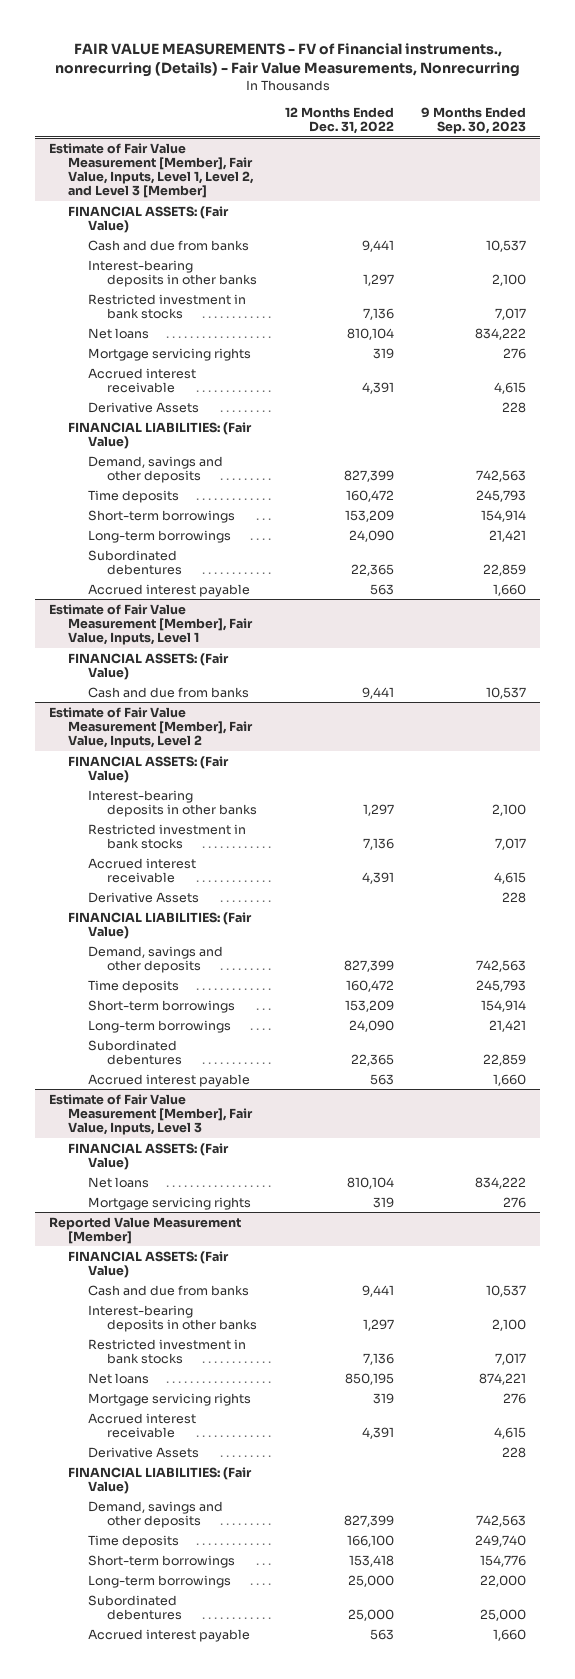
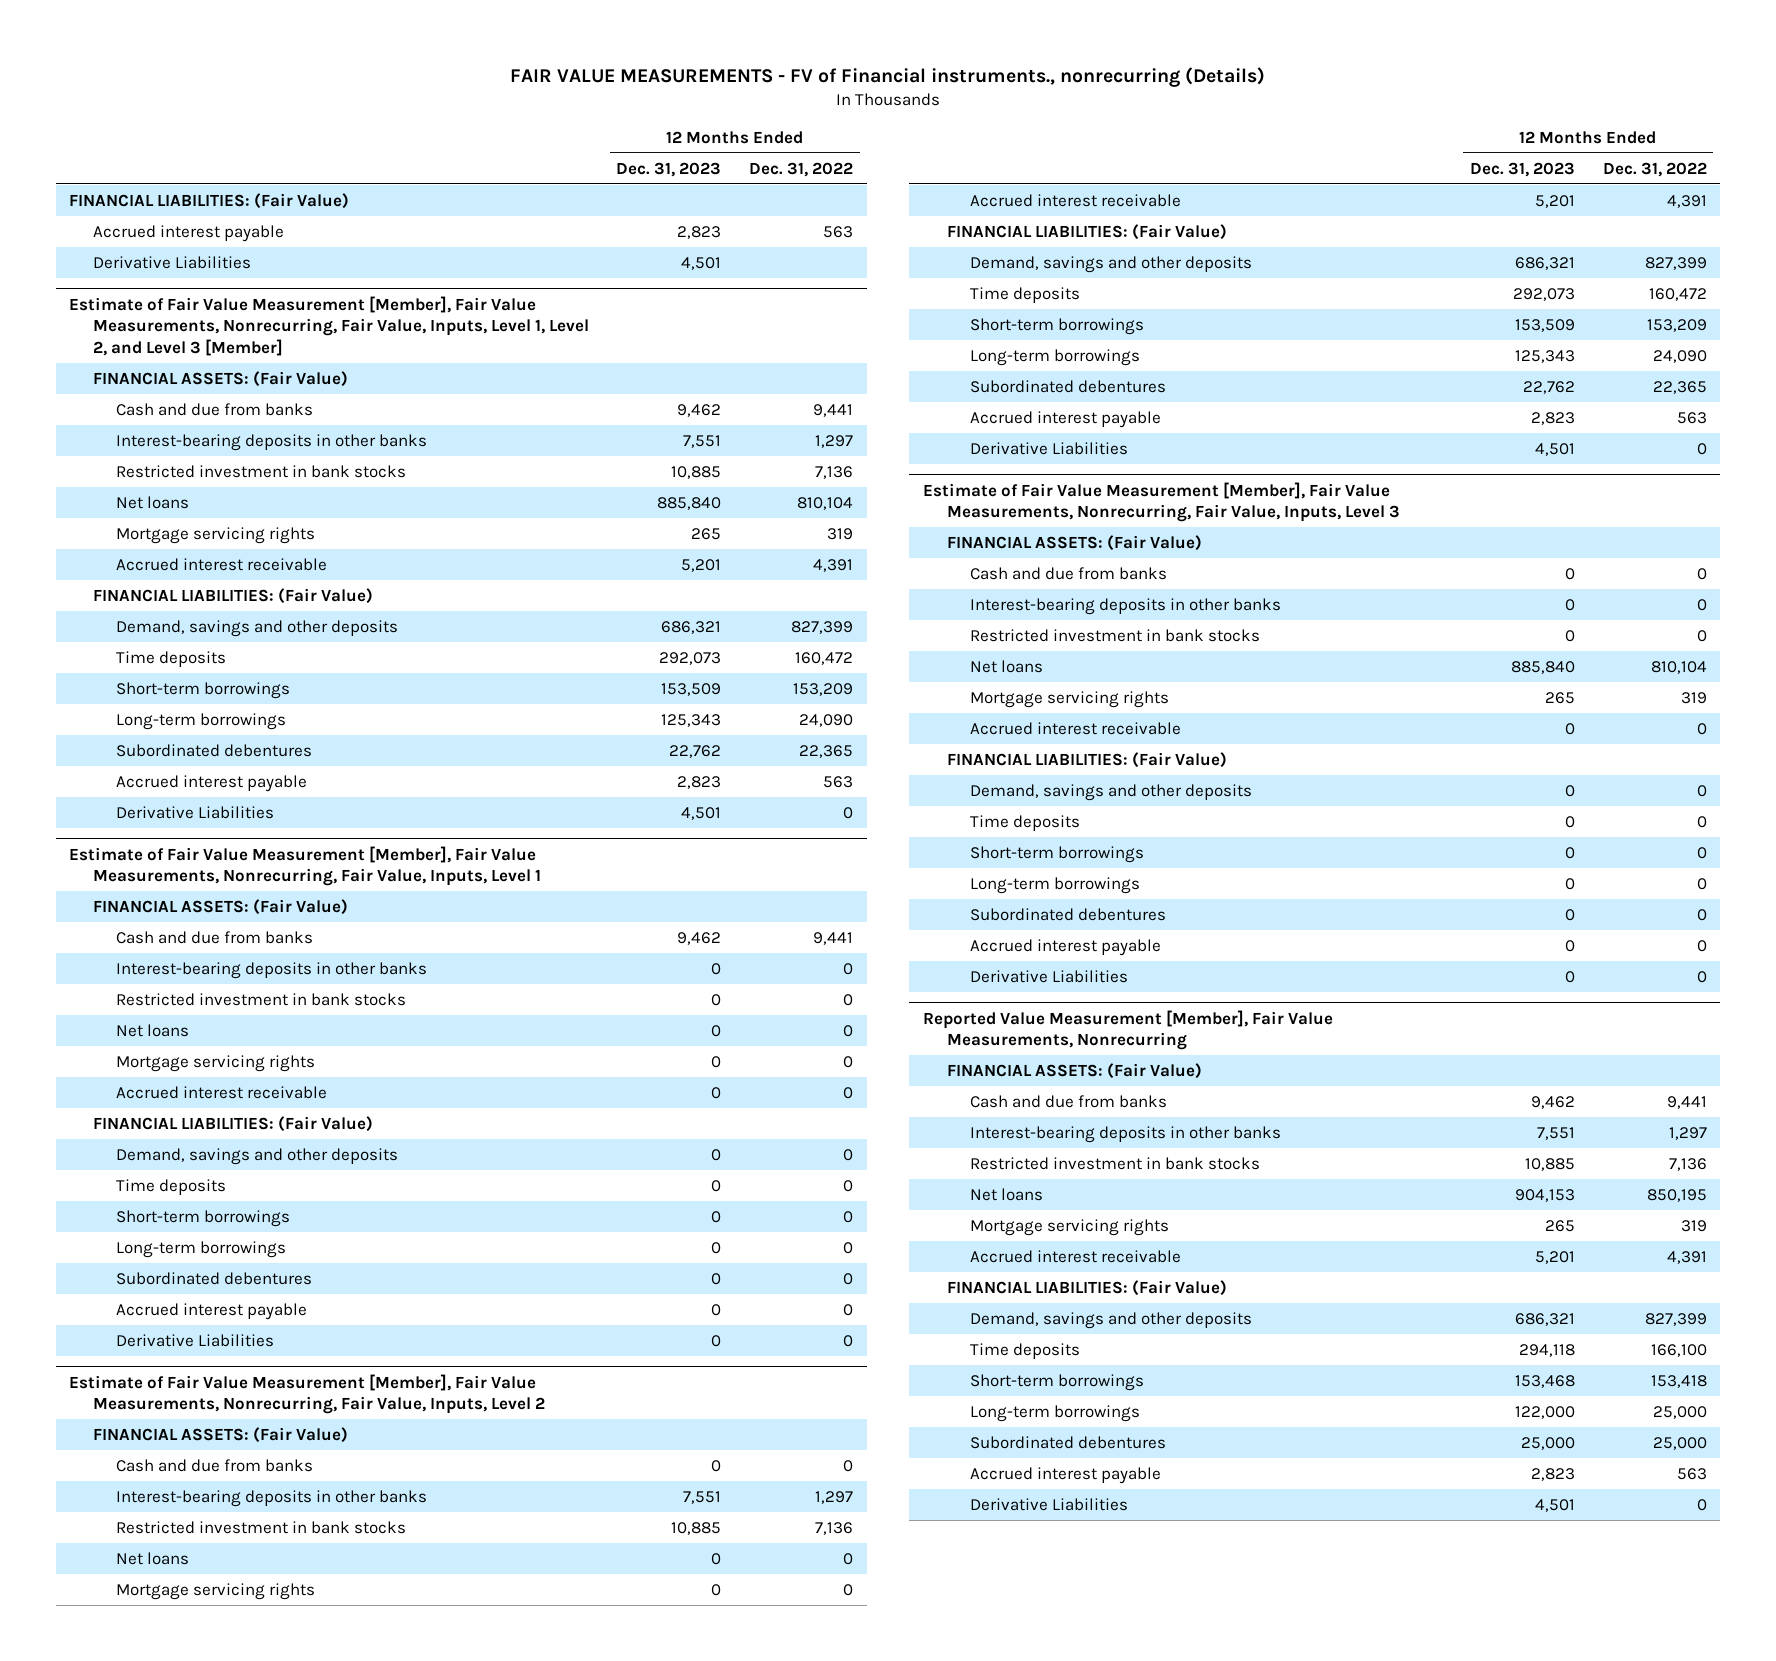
- FAIR VALUE MEASUREMENTS - FV of Financial instruments., nonrecurring (Details) - Fair Value Measurements, Nonrecurring
+ FAIR VALUE MEASUREMENTS - FV of Financial instruments., nonrecurring (Details)
- | 12 Months Ended Dec. 31, 2022 | 9 Months Ended Sep. 30, 2023
+ | 12 Months Ended Dec. 31, 2023 | 12 Months Ended Dec. 31, 2022
- Estimate of Fair Value Measurement [Member], Fair Value, Inputs, Level 1, Level 2, and Level 3 [Member]
+ FINANCIAL LIABILITIES: (Fair Value)
+ Accrued interest payable | 2,823 | 563
+ Derivative Liabilities | 4,501 |
+ Estimate of Fair Value Measurement [Member], Fair Value Measurements, Nonrecurring, Fair Value, Inputs, Level 1, Level 2, and Level 3 [Member]
- Derivative Assets | | 228
- Estimate of Fair Value Measurement [Member], Fair Value, Inputs, Level 1
+ Derivative Liabilities | 4,501 | 0
+ Estimate of Fair Value Measurement [Member], Fair Value Measurements, Nonrecurring, Fair Value, Inputs, Level 1
- Estimate of Fair Value Measurement [Member], Fair Value, Inputs, Level 2
+ Interest-bearing deposits in other banks | 0 | 0
+ Restricted investment in bank stocks | 0 | 0
+ Net loans | 0 | 0
+ Mortgage servicing rights | 0 | 0
+ Accrued interest receivable | 0 | 0
+ FINANCIAL LIABILITIES: (Fair Value)
+ Demand, savings and other deposits | 0 | 0
+ Time deposits | 0 | 0
+ Short-term borrowings | 0 | 0
+ Long-term borrowings | 0 | 0
+ Subordinated debentures | 0 | 0
+ Accrued interest payable | 0 | 0
+ Derivative Liabilities | 0 | 0
+ Estimate of Fair Value Measurement [Member], Fair Value Measurements, Nonrecurring, Fair Value, Inputs, Level 2
+ Cash and due from banks | 0 | 0
+ Net loans | 0 | 0
+ Mortgage servicing rights | 0 | 0
- Derivative Assets | | 228
- Estimate of Fair Value Measurement [Member], Fair Value, Inputs, Level 3
+ Derivative Liabilities | 4,501 | 0
+ Estimate of Fair Value Measurement [Member], Fair Value Measurements, Nonrecurring, Fair Value, Inputs, Level 3
+ Cash and due from banks | 0 | 0
+ Interest-bearing deposits in other banks | 0 | 0
+ Restricted investment in bank stocks | 0 | 0
- Reported Value Measurement [Member]
+ Accrued interest receivable | 0 | 0
+ FINANCIAL LIABILITIES: (Fair Value)
+ Demand, savings and other deposits | 0 | 0
+ Time deposits | 0 | 0
+ Short-term borrowings | 0 | 0
+ Long-term borrowings | 0 | 0
+ Subordinated debentures | 0 | 0
+ Accrued interest payable | 0 | 0
+ Derivative Liabilities | 0 | 0
+ Reported Value Measurement [Member], Fair Value Measurements, Nonrecurring
- Derivative Assets | | 228
+ Derivative Liabilities | 4,501 | 0

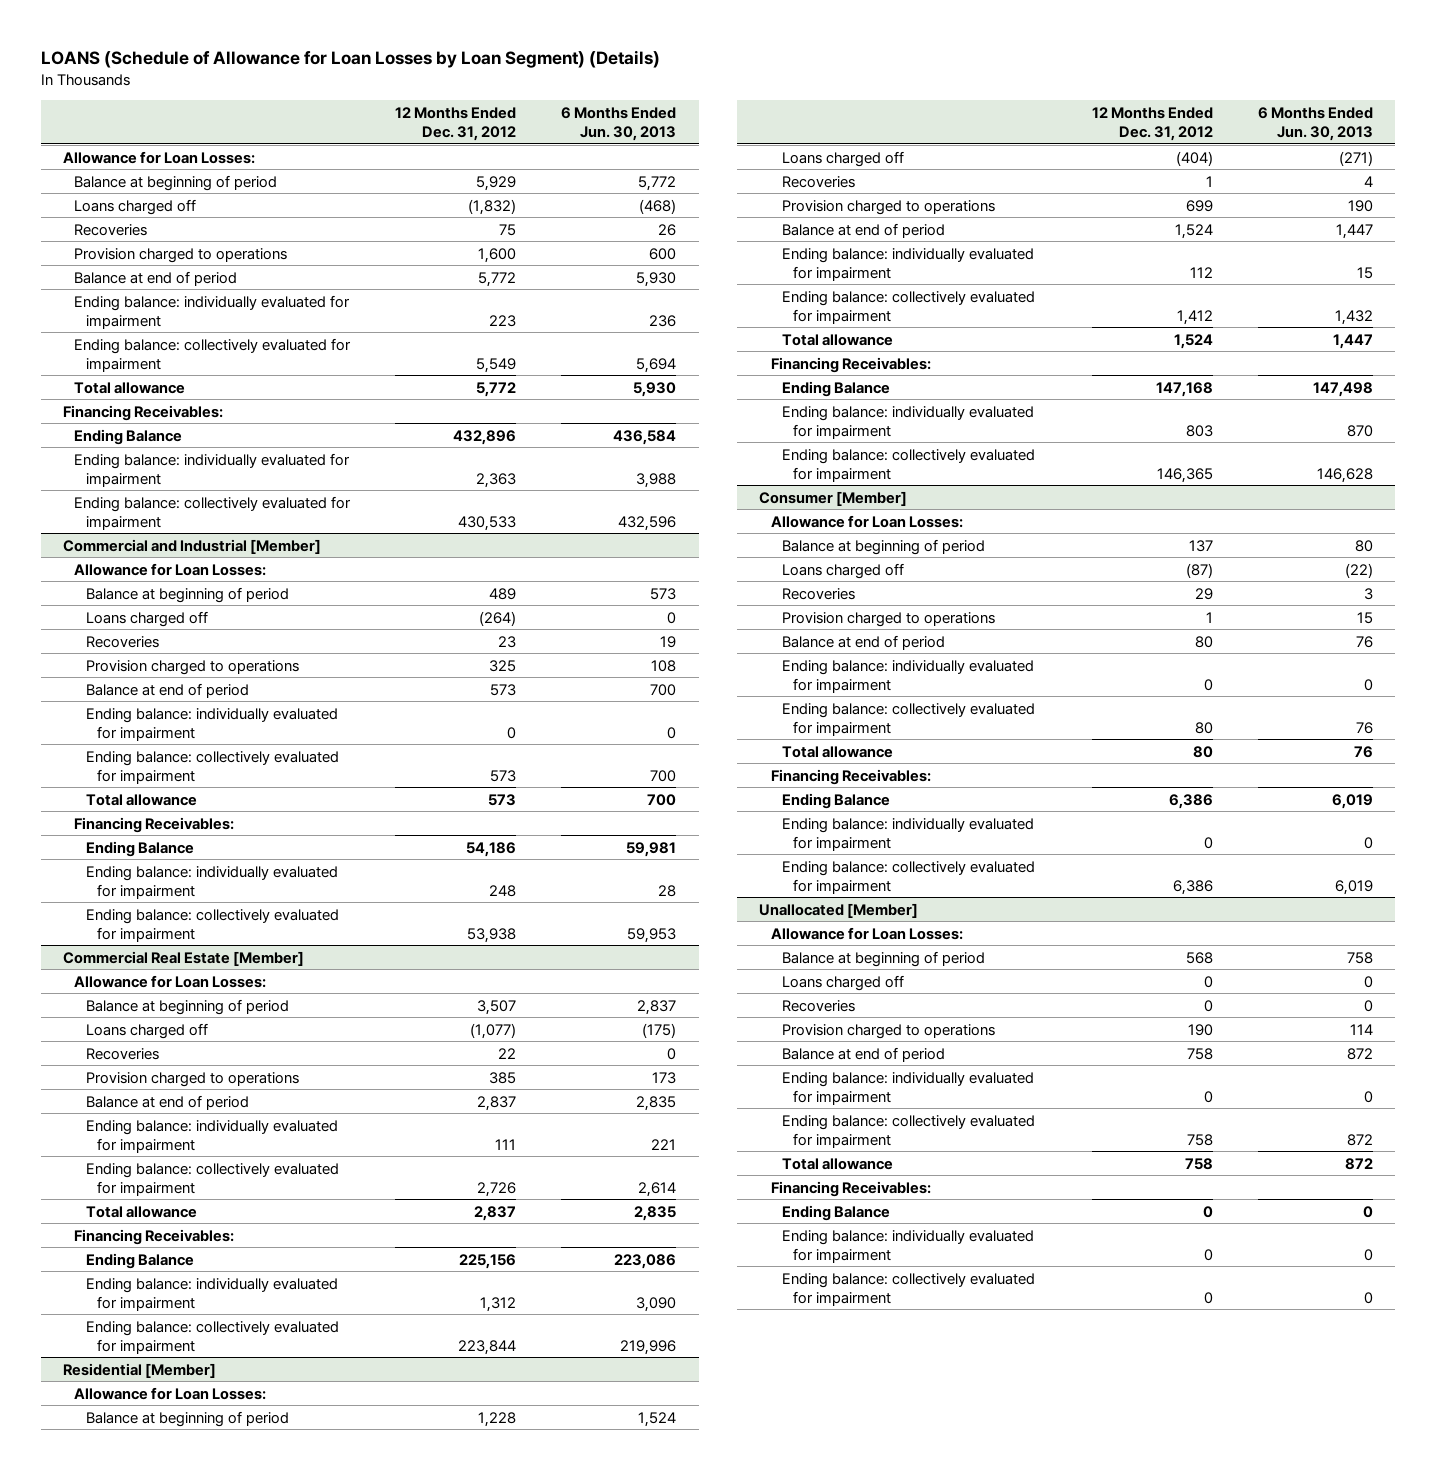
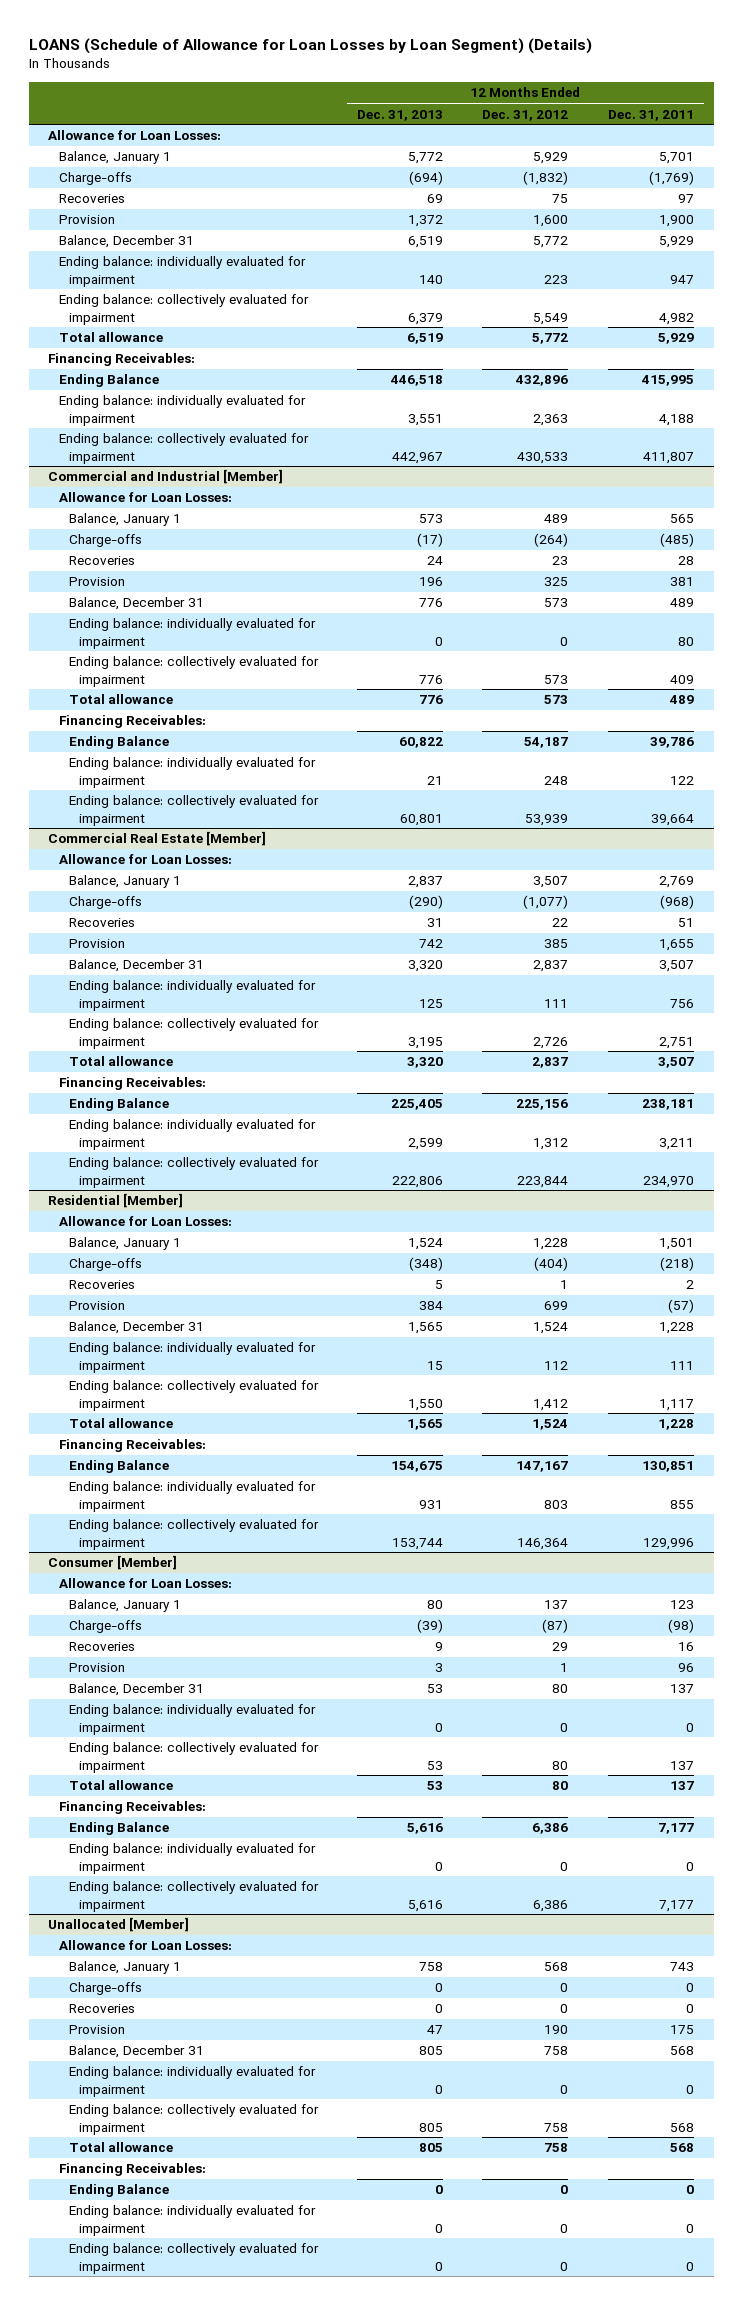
- | 12 Months Ended Dec. 31, 2012 | 6 Months Ended Jun. 30, 2013
+ | 12 Months Ended Dec. 31, 2013 | 12 Months Ended Dec. 31, 2012 | 12 Months Ended Dec. 31, 2011
- Balance at beginning of period | 5,929 | 5,772
- Loans charged off | (1,832) | (468)
+ Balance, January 1 | 5,772 | 5,929 | 5,701
+ Charge-offs | (694) | (1,832) | (1,769)
- Provision charged to operations | 1,600 | 600
- Balance at end of period | 5,772 | 5,930
+ Provision | 1,372 | 1,600 | 1,900
+ Balance, December 31 | 6,519 | 5,772 | 5,929
@ Commercial and Industrial [Member]
- Balance at beginning of period | 489 | 573
- Loans charged off | (264) | 0
+ Balance, January 1 | 573 | 489 | 565
+ Charge-offs | (17) | (264) | (485)
- Provision charged to operations | 325 | 108
- Balance at end of period | 573 | 700
+ Provision | 196 | 325 | 381
+ Balance, December 31 | 776 | 573 | 489
- Ending Balance | 54,186 | 59,981
+ Ending Balance | 60,822 | 54,187 | 39,786
- Ending balance: collectively evaluated for impairment | 53,938 | 59,953
+ Ending balance: collectively evaluated for impairment | 60,801 | 53,939 | 39,664
@ Commercial Real Estate [Member]
- Balance at beginning of period | 3,507 | 2,837
- Loans charged off | (1,077) | (175)
+ Balance, January 1 | 2,837 | 3,507 | 2,769
+ Charge-offs | (290) | (1,077) | (968)
- Provision charged to operations | 385 | 173
- Balance at end of period | 2,837 | 2,835
+ Provision | 742 | 385 | 1,655
+ Balance, December 31 | 3,320 | 2,837 | 3,507
@ Residential [Member]
- Balance at beginning of period | 1,228 | 1,524
- Loans charged off | (404) | (271)
+ Balance, January 1 | 1,524 | 1,228 | 1,501
+ Charge-offs | (348) | (404) | (218)
- Provision charged to operations | 699 | 190
- Balance at end of period | 1,524 | 1,447
+ Provision | 384 | 699 | (57)
+ Balance, December 31 | 1,565 | 1,524 | 1,228
- Ending Balance | 147,168 | 147,498
+ Ending Balance | 154,675 | 147,167 | 130,851
- Ending balance: collectively evaluated for impairment | 146,365 | 146,628
+ Ending balance: collectively evaluated for impairment | 153,744 | 146,364 | 129,996
@ Consumer [Member]
- Balance at beginning of period | 137 | 80
- Loans charged off | (87) | (22)
+ Balance, January 1 | 80 | 137 | 123
+ Charge-offs | (39) | (87) | (98)
- Provision charged to operations | 1 | 15
- Balance at end of period | 80 | 76
+ Provision | 3 | 1 | 96
+ Balance, December 31 | 53 | 80 | 137
@ Unallocated [Member]
- Balance at beginning of period | 568 | 758
- Loans charged off | 0 | 0
+ Balance, January 1 | 758 | 568 | 743
+ Charge-offs | 0 | 0 | 0
- Provision charged to operations | 190 | 114
- Balance at end of period | 758 | 872
+ Provision | 47 | 190 | 175
+ Balance, December 31 | 805 | 758 | 568

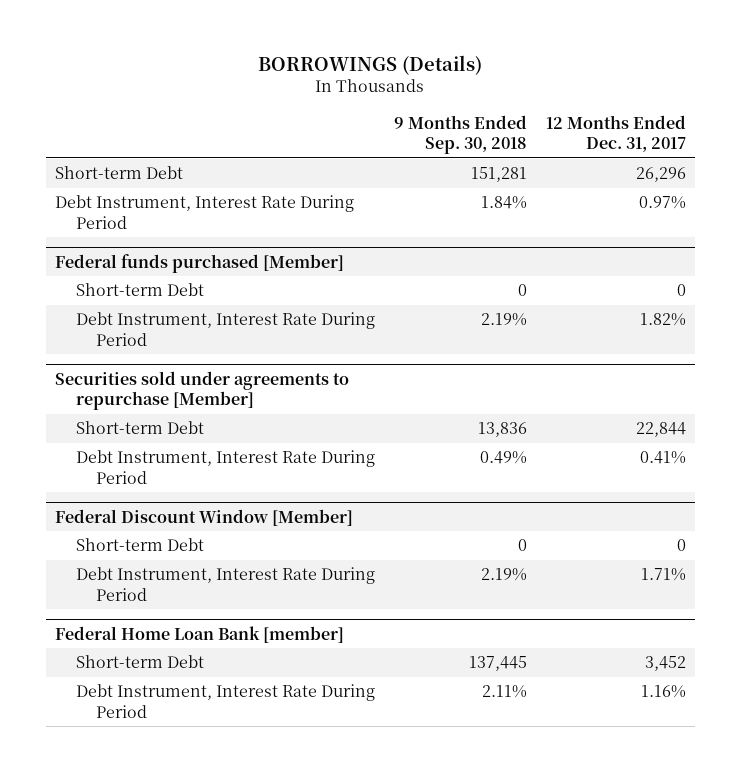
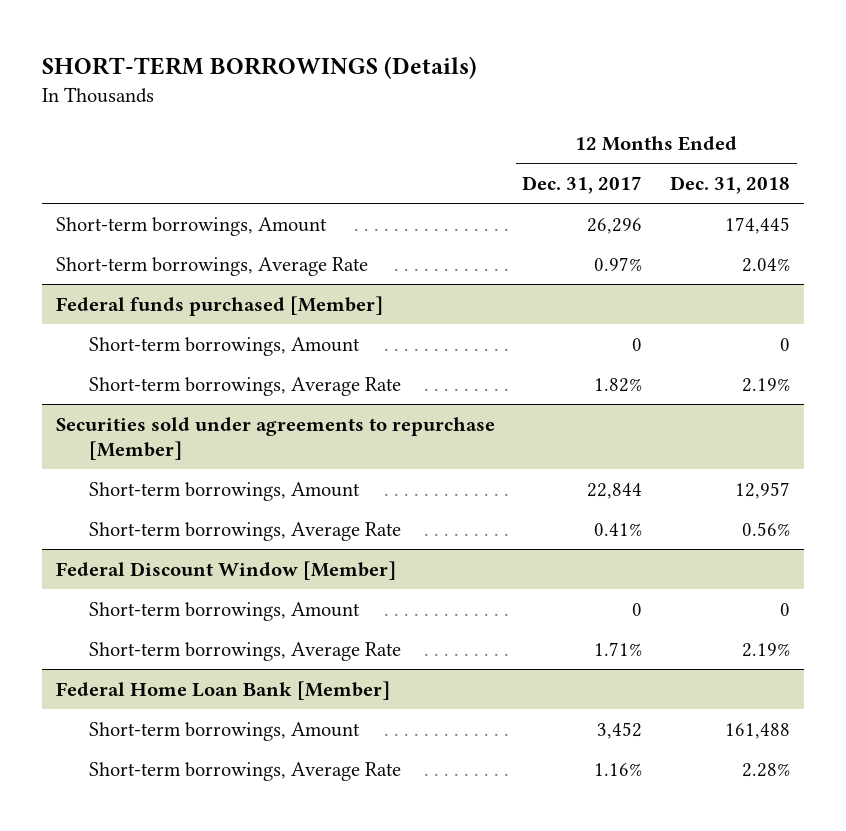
- BORROWINGS (Details)
+ SHORT-TERM BORROWINGS (Details)
- | 9 Months Ended Sep. 30, 2018 | 12 Months Ended Dec. 31, 2017
+ | 12 Months Ended Dec. 31, 2017 | 12 Months Ended Dec. 31, 2018
- Short-term Debt | 151,281 | 26,296
- Debt Instrument, Interest Rate During Period | 1.84% | 0.97%
+ Short-term borrowings, Amount | 26,296 | 174,445
+ Short-term borrowings, Average Rate | 0.97% | 2.04%
@ Federal funds purchased [Member]
- Short-term Debt | 0 | 0
- Debt Instrument, Interest Rate During Period | 2.19% | 1.82%
+ Short-term borrowings, Amount | 0 | 0
+ Short-term borrowings, Average Rate | 1.82% | 2.19%
@ Securities sold under agreements to repurchase [Member]
- Short-term Debt | 13,836 | 22,844
- Debt Instrument, Interest Rate During Period | 0.49% | 0.41%
+ Short-term borrowings, Amount | 22,844 | 12,957
+ Short-term borrowings, Average Rate | 0.41% | 0.56%
@ Federal Discount Window [Member]
- Short-term Debt | 0 | 0
- Debt Instrument, Interest Rate During Period | 2.19% | 1.71%
- Federal Home Loan Bank [member]
- Short-term Debt | 137,445 | 3,452
- Debt Instrument, Interest Rate During Period | 2.11% | 1.16%
@ Federal Discount Window [Member]
+ Short-term borrowings, Amount | 0 | 0
+ Short-term borrowings, Average Rate | 1.71% | 2.19%
+ Federal Home Loan Bank [Member]
+ Short-term borrowings, Amount | 3,452 | 161,488
+ Short-term borrowings, Average Rate | 1.16% | 2.28%

